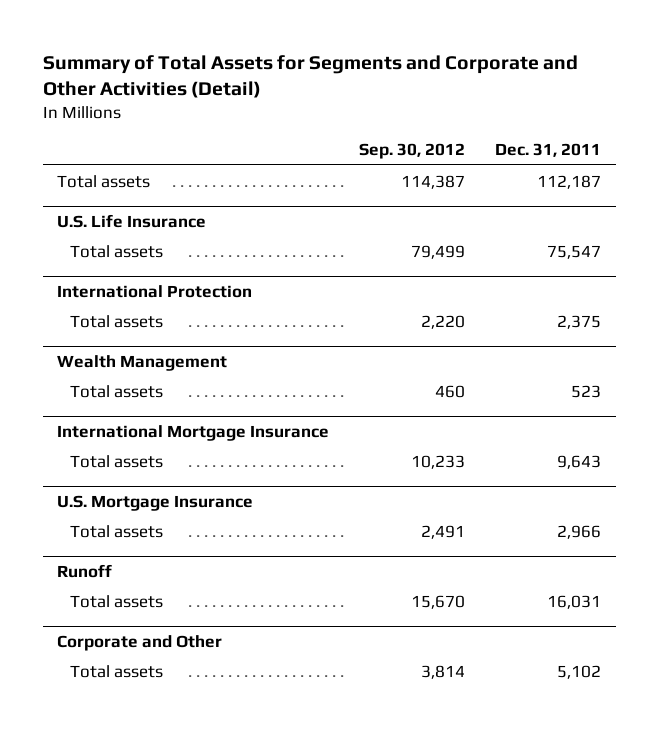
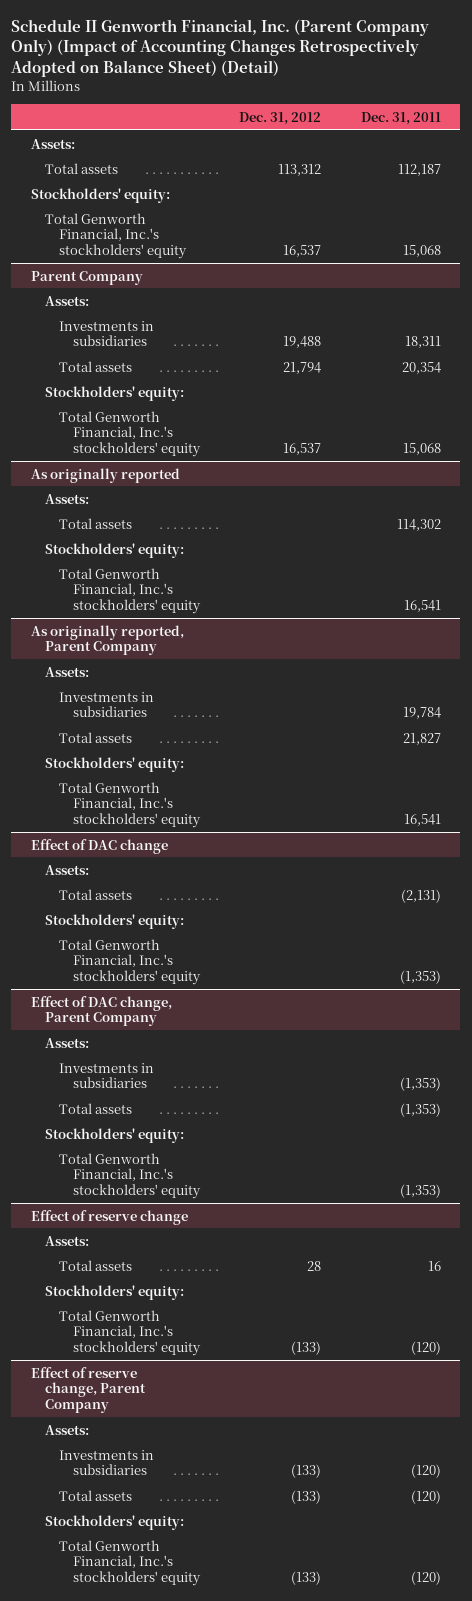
- Summary of Total Assets for Segments and Corporate and Other Activities (Detail)
+ Schedule II Genworth Financial, Inc. (Parent Company Only) (Impact of Accounting Changes Retrospectively Adopted on Balance Sheet) (Detail)
- | Sep. 30, 2012 | Dec. 31, 2011
+ | Dec. 31, 2012 | Dec. 31, 2011
+ Assets:
- U.S. Life Insurance
- Total assets | 79,499 | 75,547
- International Protection
- Total assets | 2,220 | 2,375
- Wealth Management
- Total assets | 460 | 523
- International Mortgage Insurance
- Total assets | 10,233 | 9,643
- U.S. Mortgage Insurance
- Total assets | 2,491 | 2,966
- Runoff
- Total assets | 15,670 | 16,031
- Corporate and Other
- Total assets | 3,814 | 5,102
+ Stockholders' equity:
+ Total Genworth Financial, Inc.'s stockholders' equity | 16,537 | 15,068
+ Parent Company
+ Assets:
+ Investments in subsidiaries | 19,488 | 18,311
+ Total assets | 21,794 | 20,354
+ Stockholders' equity:
+ Total Genworth Financial, Inc.'s stockholders' equity | 16,537 | 15,068
+ As originally reported
+ Assets:
+ Total assets | | 114,302
+ Stockholders' equity:
+ Total Genworth Financial, Inc.'s stockholders' equity | | 16,541
+ As originally reported, Parent Company
+ Assets:
+ Investments in subsidiaries | | 19,784
+ Total assets | | 21,827
+ Stockholders' equity:
+ Total Genworth Financial, Inc.'s stockholders' equity | | 16,541
+ Effect of DAC change
+ Assets:
+ Total assets | | (2,131)
+ Stockholders' equity:
+ Total Genworth Financial, Inc.'s stockholders' equity | | (1,353)
+ Effect of DAC change, Parent Company
+ Assets:
+ Investments in subsidiaries | | (1,353)
+ Total assets | | (1,353)
+ Stockholders' equity:
+ Total Genworth Financial, Inc.'s stockholders' equity | | (1,353)
+ Effect of reserve change
+ Assets:
+ Total assets | 28 | 16
+ Stockholders' equity:
+ Total Genworth Financial, Inc.'s stockholders' equity | (133) | (120)
+ Effect of reserve change, Parent Company
+ Assets:
+ Investments in subsidiaries | (133) | (120)
+ Total assets | (133) | (120)
+ Stockholders' equity:
+ Total Genworth Financial, Inc.'s stockholders' equity | (133) | (120)

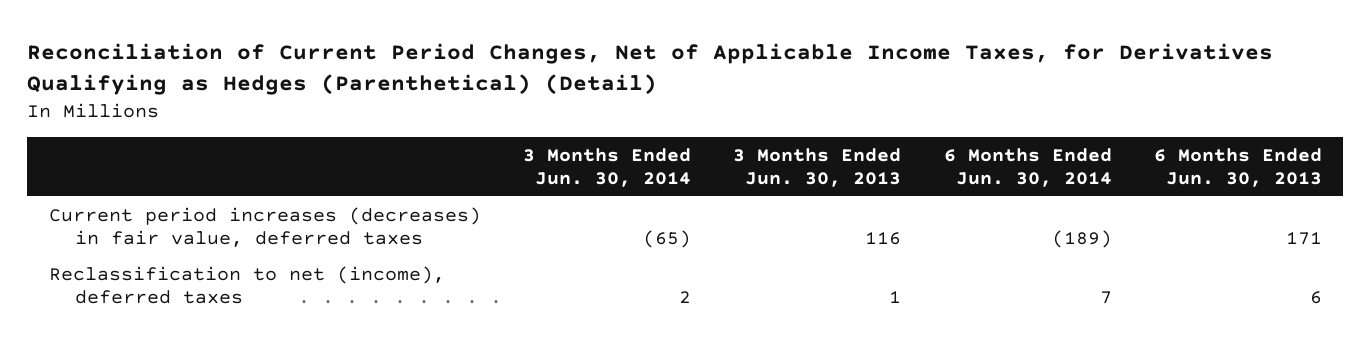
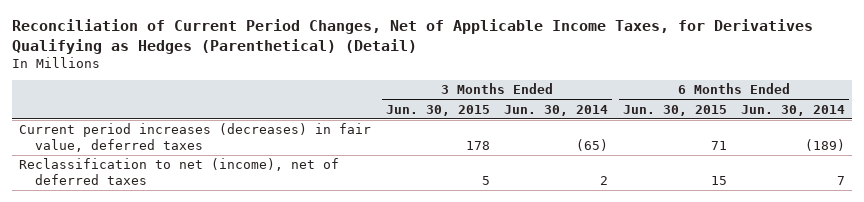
- | 3 Months Ended Jun. 30, 2014 | 3 Months Ended Jun. 30, 2013 | 6 Months Ended Jun. 30, 2014 | 6 Months Ended Jun. 30, 2013
+ | 3 Months Ended Jun. 30, 2015 | 3 Months Ended Jun. 30, 2014 | 6 Months Ended Jun. 30, 2015 | 6 Months Ended Jun. 30, 2014
- Reclassification to net (income), deferred taxes | 2 | 1 | 7 | 6
+ Reclassification to net (income), net of deferred taxes | 5 | 2 | 15 | 7

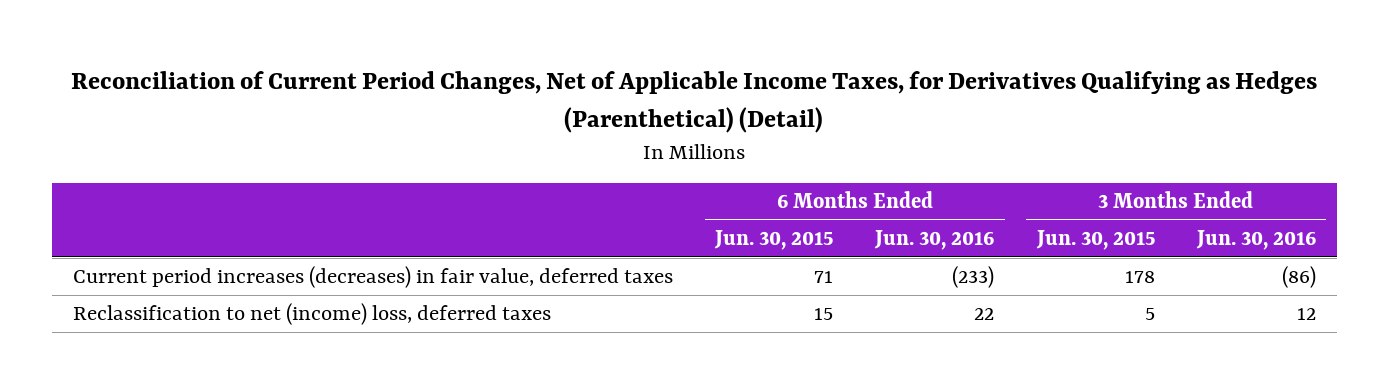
- | 3 Months Ended Jun. 30, 2015 | 3 Months Ended Jun. 30, 2014 | 6 Months Ended Jun. 30, 2015 | 6 Months Ended Jun. 30, 2014
+ | 6 Months Ended Jun. 30, 2015 | 6 Months Ended Jun. 30, 2016 | 3 Months Ended Jun. 30, 2015 | 3 Months Ended Jun. 30, 2016
- Reclassification to net (income), net of deferred taxes | 5 | 2 | 15 | 7
+ Reclassification to net (income) loss, deferred taxes | 15 | 22 | 5 | 12

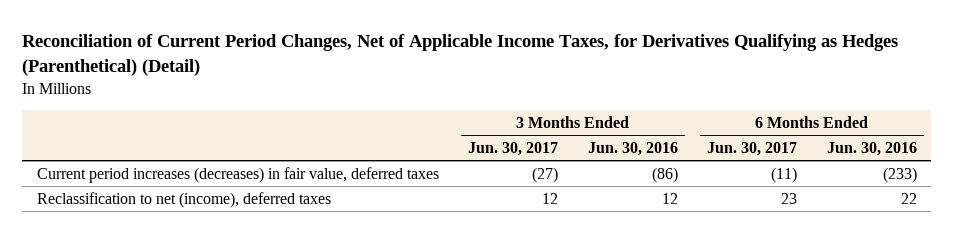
- | 6 Months Ended Jun. 30, 2015 | 6 Months Ended Jun. 30, 2016 | 3 Months Ended Jun. 30, 2015 | 3 Months Ended Jun. 30, 2016
+ | 3 Months Ended Jun. 30, 2017 | 3 Months Ended Jun. 30, 2016 | 6 Months Ended Jun. 30, 2017 | 6 Months Ended Jun. 30, 2016
- Reclassification to net (income) loss, deferred taxes | 15 | 22 | 5 | 12
+ Reclassification to net (income), deferred taxes | 12 | 12 | 23 | 22

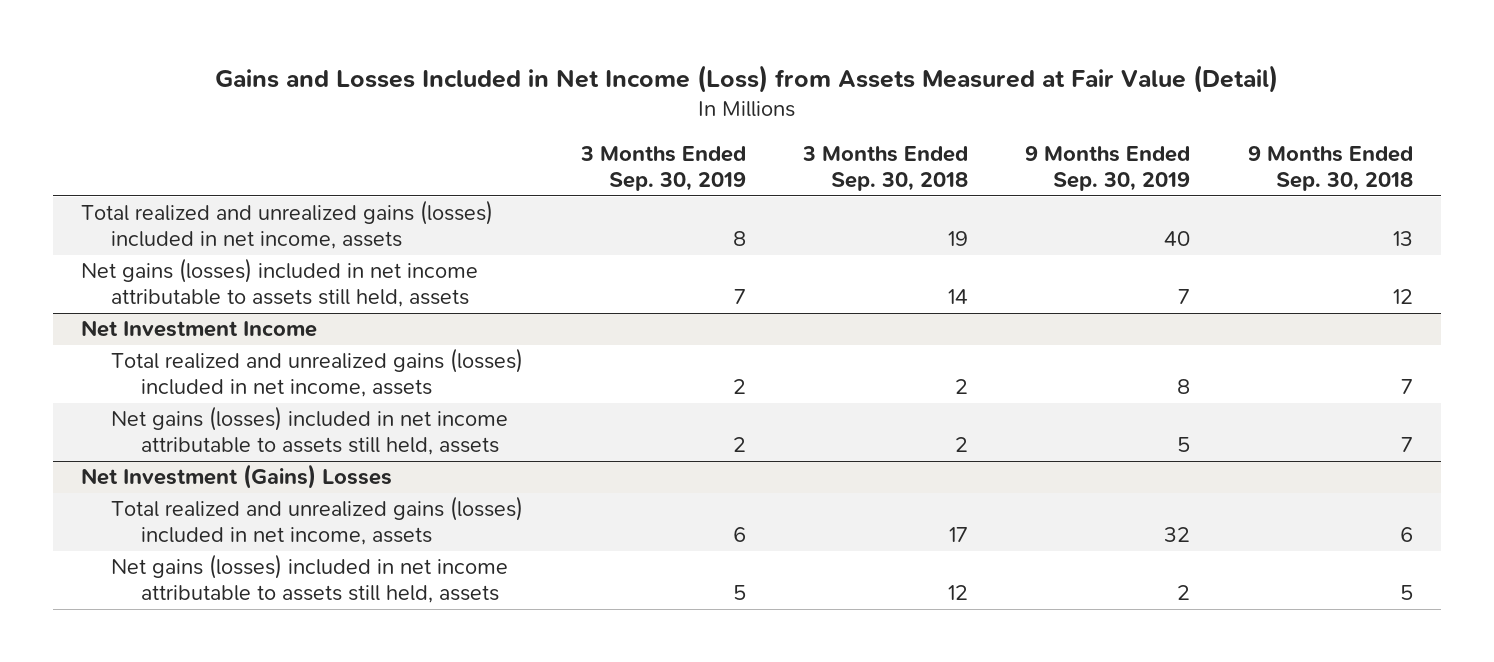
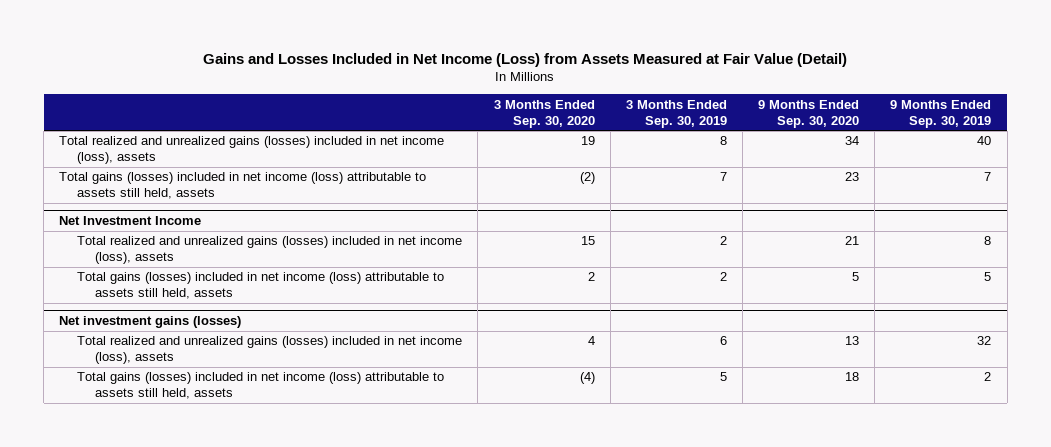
- | 3 Months Ended Sep. 30, 2019 | 3 Months Ended Sep. 30, 2018 | 9 Months Ended Sep. 30, 2019 | 9 Months Ended Sep. 30, 2018
+ | 3 Months Ended Sep. 30, 2020 | 3 Months Ended Sep. 30, 2019 | 9 Months Ended Sep. 30, 2020 | 9 Months Ended Sep. 30, 2019
- Total realized and unrealized gains (losses) included in net income, assets | 8 | 19 | 40 | 13
- Net gains (losses) included in net income attributable to assets still held, assets | 7 | 14 | 7 | 12
+ Total realized and unrealized gains (losses) included in net income (loss), assets | 19 | 8 | 34 | 40
+ Total gains (losses) included in net income (loss) attributable to assets still held, assets | (2) | 7 | 23 | 7
@ Net Investment Income
- Total realized and unrealized gains (losses) included in net income, assets | 2 | 2 | 8 | 7
- Net gains (losses) included in net income attributable to assets still held, assets | 2 | 2 | 5 | 7
- Net Investment (Gains) Losses
- Total realized and unrealized gains (losses) included in net income, assets | 6 | 17 | 32 | 6
- Net gains (losses) included in net income attributable to assets still held, assets | 5 | 12 | 2 | 5
@ Net Investment Income
+ Total realized and unrealized gains (losses) included in net income (loss), assets | 15 | 2 | 21 | 8
+ Total gains (losses) included in net income (loss) attributable to assets still held, assets | 2 | 2 | 5 | 5
+ Net investment gains (losses)
+ Total realized and unrealized gains (losses) included in net income (loss), assets | 4 | 6 | 13 | 32
+ Total gains (losses) included in net income (loss) attributable to assets still held, assets | (4) | 5 | 18 | 2

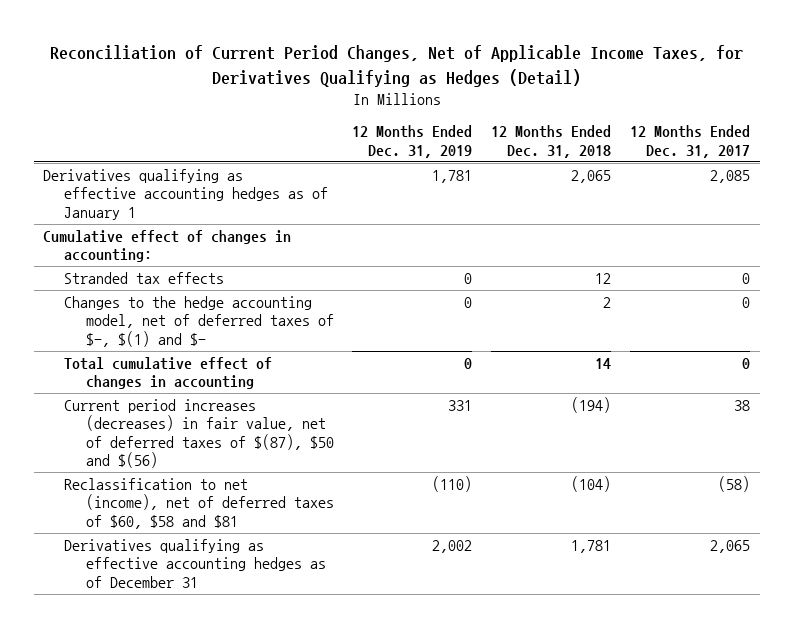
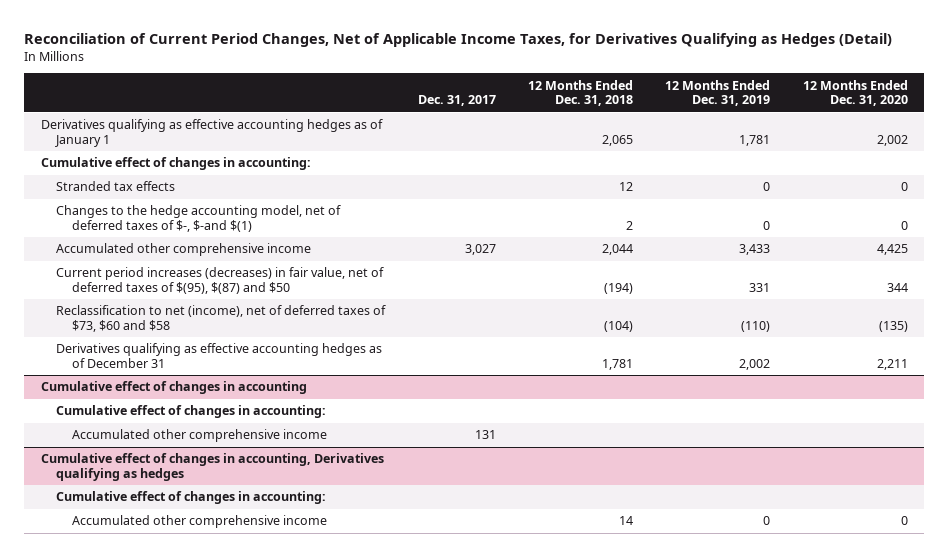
- | 12 Months Ended Dec. 31, 2019 | 12 Months Ended Dec. 31, 2018 | 12 Months Ended Dec. 31, 2017
+ | Dec. 31, 2017 | 12 Months Ended Dec. 31, 2018 | 12 Months Ended Dec. 31, 2019 | 12 Months Ended Dec. 31, 2020
- Changes to the hedge accounting model, net of deferred taxes of $-, $(1) and $- | 0 | 2 | 0
- Total cumulative effect of changes in accounting | 0 | 14 | 0
- Current period increases (decreases) in fair value, net of deferred taxes of $(87), $50 and $(56) | 331 | (194) | 38
- Reclassification to net (income), net of deferred taxes of $60, $58 and $81 | (110) | (104) | (58)
+ Changes to the hedge accounting model, net of deferred taxes of $-, $-and $(1) | | 2 | 0 | 0
+ Accumulated other comprehensive income | 3,027 | 2,044 | 3,433 | 4,425
+ Current period increases (decreases) in fair value, net of deferred taxes of $(95), $(87) and $50 | | (194) | 331 | 344
+ Reclassification to net (income), net of deferred taxes of $73, $60 and $58 | | (104) | (110) | (135)
+ Cumulative effect of changes in accounting
+ Cumulative effect of changes in accounting:
+ Accumulated other comprehensive income | 131 | | |
+ Cumulative effect of changes in accounting, Derivatives qualifying as hedges
+ Cumulative effect of changes in accounting:
+ Accumulated other comprehensive income | | 14 | 0 | 0

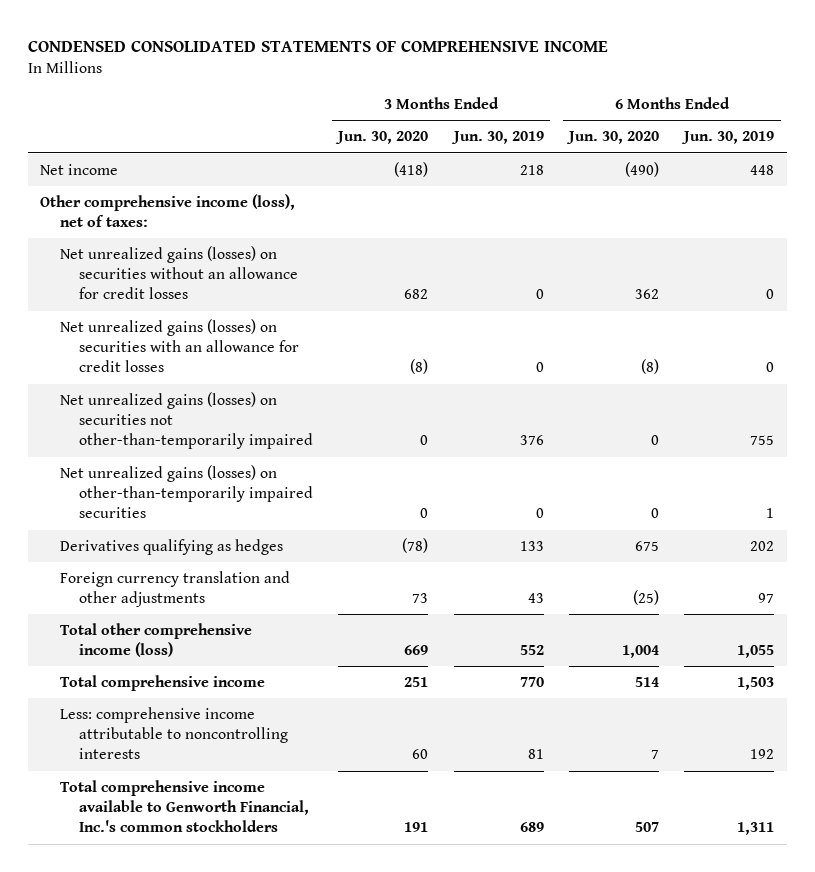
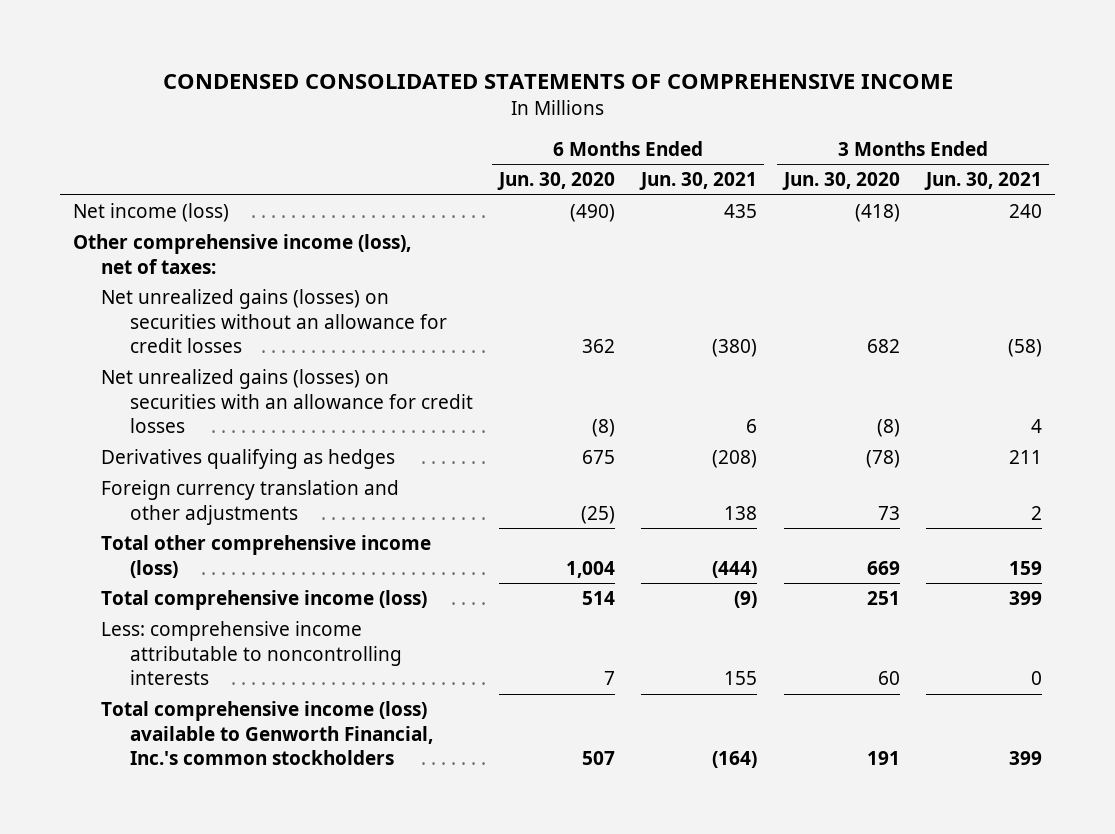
- | 3 Months Ended Jun. 30, 2020 | 3 Months Ended Jun. 30, 2019 | 6 Months Ended Jun. 30, 2020 | 6 Months Ended Jun. 30, 2019
+ | 6 Months Ended Jun. 30, 2020 | 6 Months Ended Jun. 30, 2021 | 3 Months Ended Jun. 30, 2020 | 3 Months Ended Jun. 30, 2021
- Net income | (418) | 218 | (490) | 448
+ Net income (loss) | (490) | 435 | (418) | 240
- Net unrealized gains (losses) on securities not other-than-temporarily impaired | 0 | 376 | 0 | 755
- Net unrealized gains (losses) on other-than-temporarily impaired securities | 0 | 0 | 0 | 1
- Total comprehensive income | 251 | 770 | 514 | 1,503
+ Total comprehensive income (loss) | 514 | (9) | 251 | 399
- Total comprehensive income available to Genworth Financial, Inc.'s common stockholders | 191 | 689 | 507 | 1,311
+ Total comprehensive income (loss) available to Genworth Financial, Inc.'s common stockholders | 507 | (164) | 191 | 399

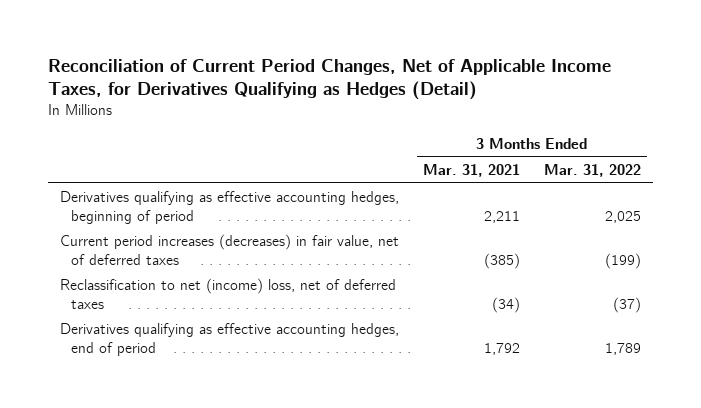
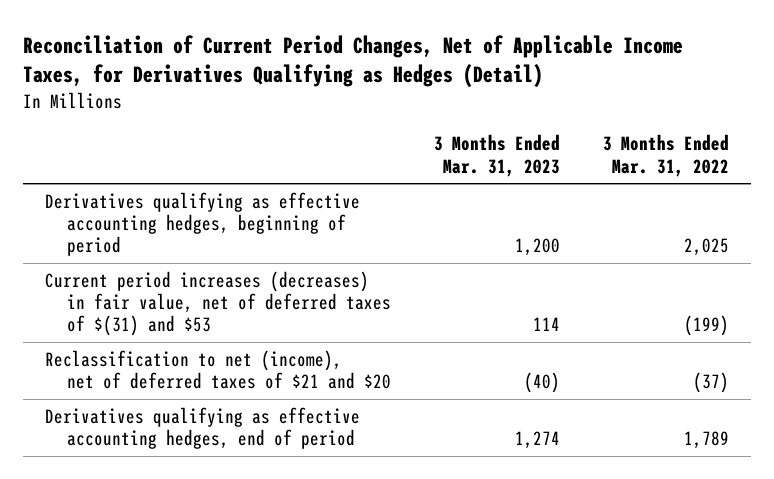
- | 3 Months Ended Mar. 31, 2021 | 3 Months Ended Mar. 31, 2022
+ | 3 Months Ended Mar. 31, 2023 | 3 Months Ended Mar. 31, 2022
- Current period increases (decreases) in fair value, net of deferred taxes | (385) | (199)
- Reclassification to net (income) loss, net of deferred taxes | (34) | (37)
+ Current period increases (decreases) in fair value, net of deferred taxes of $(31) and $53 | 114 | (199)
+ Reclassification to net (income), net of deferred taxes of $21 and $20 | (40) | (37)

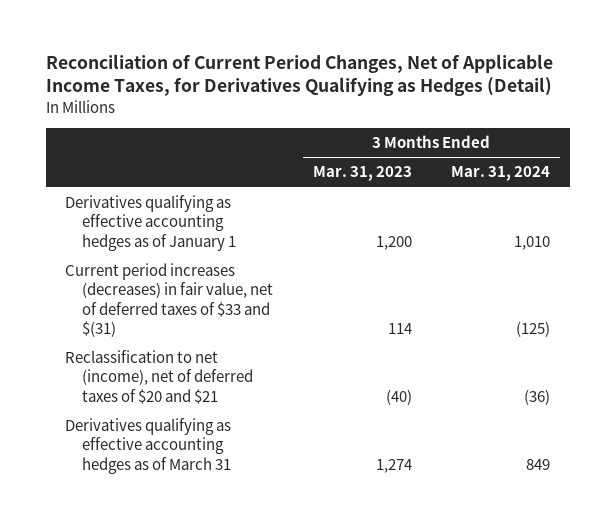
- | 3 Months Ended Mar. 31, 2023 | 3 Months Ended Mar. 31, 2022
+ | 3 Months Ended Mar. 31, 2023 | 3 Months Ended Mar. 31, 2024
- Derivatives qualifying as effective accounting hedges, beginning of period | 1,200 | 2,025
- Current period increases (decreases) in fair value, net of deferred taxes of $(31) and $53 | 114 | (199)
- Reclassification to net (income), net of deferred taxes of $21 and $20 | (40) | (37)
- Derivatives qualifying as effective accounting hedges, end of period | 1,274 | 1,789
+ Derivatives qualifying as effective accounting hedges as of January 1 | 1,200 | 1,010
+ Current period increases (decreases) in fair value, net of deferred taxes of $33 and $(31) | 114 | (125)
+ Reclassification to net (income), net of deferred taxes of $20 and $21 | (40) | (36)
+ Derivatives qualifying as effective accounting hedges as of March 31 | 1,274 | 849

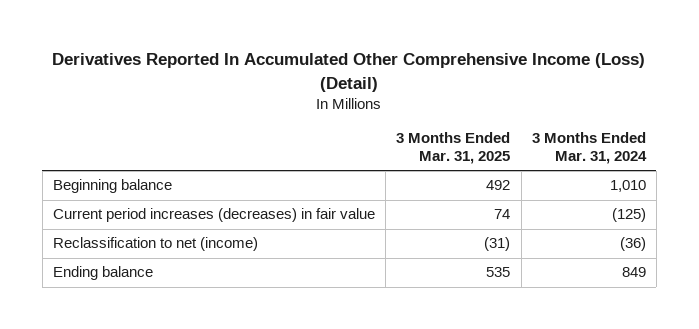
- Reconciliation of Current Period Changes, Net of Applicable Income Taxes, for Derivatives Qualifying as Hedges (Detail)
+ Derivatives Reported In Accumulated Other Comprehensive Income (Loss) (Detail)
- | 3 Months Ended Mar. 31, 2023 | 3 Months Ended Mar. 31, 2024
+ | 3 Months Ended Mar. 31, 2025 | 3 Months Ended Mar. 31, 2024
- Derivatives qualifying as effective accounting hedges as of January 1 | 1,200 | 1,010
- Current period increases (decreases) in fair value, net of deferred taxes of $33 and $(31) | 114 | (125)
- Reclassification to net (income), net of deferred taxes of $20 and $21 | (40) | (36)
- Derivatives qualifying as effective accounting hedges as of March 31 | 1,274 | 849
+ Beginning balance | 492 | 1,010
+ Current period increases (decreases) in fair value | 74 | (125)
+ Reclassification to net (income) | (31) | (36)
+ Ending balance | 535 | 849

